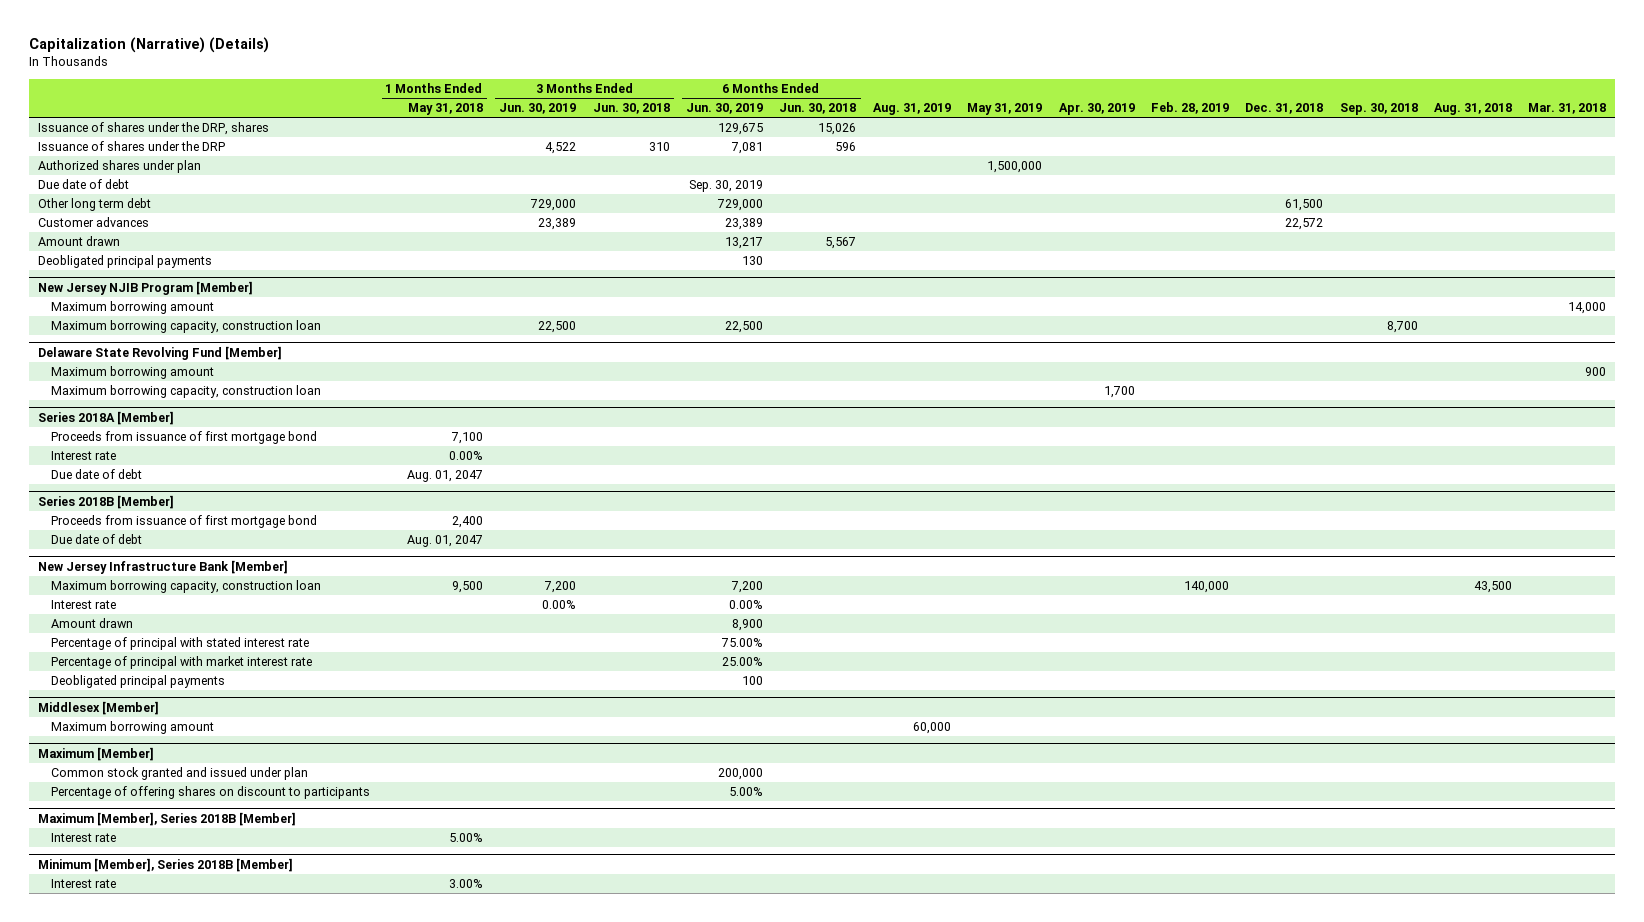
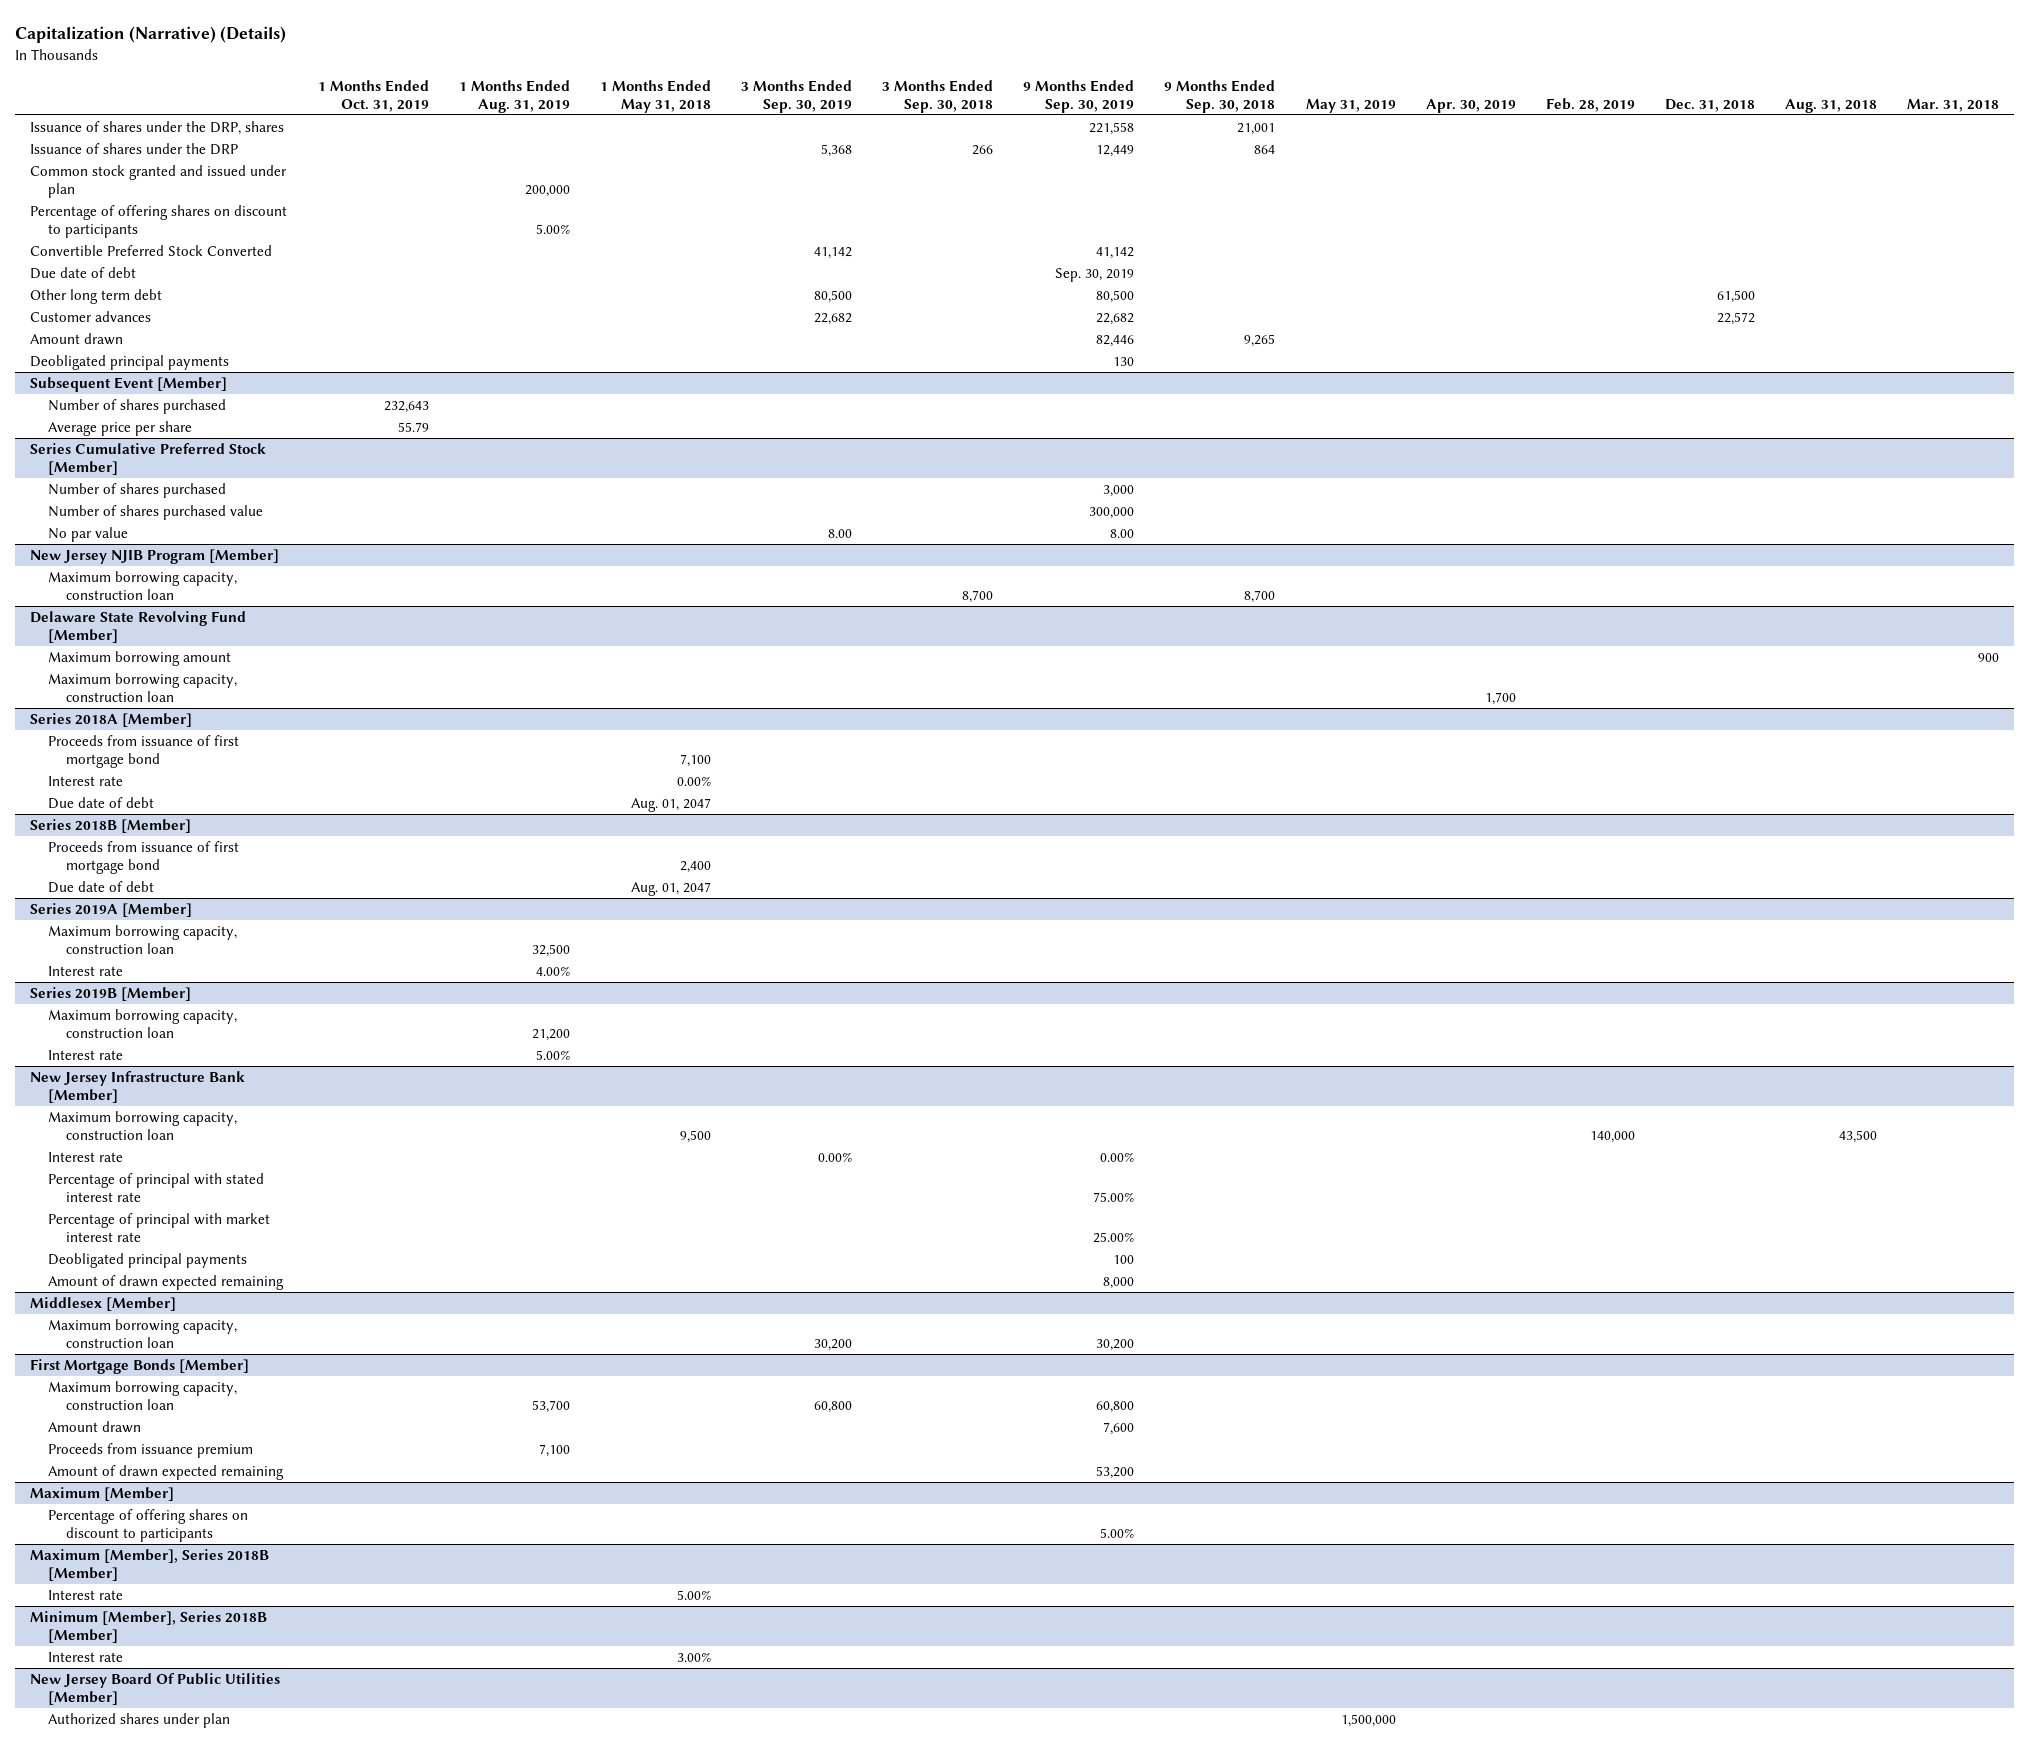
- | 1 Months Ended May 31, 2018 | 3 Months Ended Jun. 30, 2019 | 3 Months Ended Jun. 30, 2018 | 6 Months Ended Jun. 30, 2019 | 6 Months Ended Jun. 30, 2018 | Aug. 31, 2019 | May 31, 2019 | Apr. 30, 2019 | Feb. 28, 2019 | Dec. 31, 2018 | Sep. 30, 2018 | Aug. 31, 2018 | Mar. 31, 2018
+ | 1 Months Ended Oct. 31, 2019 | 1 Months Ended Aug. 31, 2019 | 1 Months Ended May 31, 2018 | 3 Months Ended Sep. 30, 2019 | 3 Months Ended Sep. 30, 2018 | 9 Months Ended Sep. 30, 2019 | 9 Months Ended Sep. 30, 2018 | May 31, 2019 | Apr. 30, 2019 | Feb. 28, 2019 | Dec. 31, 2018 | Aug. 31, 2018 | Mar. 31, 2018
- Authorized shares under plan | | | | | | | 1,500,000 | | | | | |
+ Common stock granted and issued under plan | | 200,000 | | | | | | | | | | |
+ Percentage of offering shares on discount to participants | | 5.00% | | | | | | | | | | |
+ Convertible Preferred Stock Converted | | | | 41,142 | | 41,142 | | | | | | |
+ Subsequent Event [Member]
+ Number of shares purchased | 232,643 | | | | | | | | | | | |
+ Average price per share | 55.79 | | | | | | | | | | | |
+ Series Cumulative Preferred Stock [Member]
+ Number of shares purchased | | | | | | 3,000 | | | | | | |
+ Number of shares purchased value | | | | | | 300,000 | | | | | | |
+ No par value | | | | 8.00 | | 8.00 | | | | | | |
@ New Jersey NJIB Program [Member]
- Maximum borrowing amount | | | | | | | | | | | | | 14,000
+ Series 2019A [Member]
+ Maximum borrowing capacity, construction loan | | 32,500 | | | | | | | | | | |
+ Interest rate | | 4.00% | | | | | | | | | | |
+ Series 2019B [Member]
+ Maximum borrowing capacity, construction loan | | 21,200 | | | | | | | | | | |
+ Interest rate | | 5.00% | | | | | | | | | | |
@ New Jersey Infrastructure Bank [Member]
- Amount drawn | | | | 8,900 | | | | | | | | |
+ Amount of drawn expected remaining | | | | | | 8,000 | | | | | | |
@ Middlesex [Member]
- Maximum borrowing amount | | | | | | 60,000 | | | | | | |
+ Maximum borrowing capacity, construction loan | | | | 30,200 | | 30,200 | | | | | | |
+ First Mortgage Bonds [Member]
+ Maximum borrowing capacity, construction loan | | 53,700 | | 60,800 | | 60,800 | | | | | | |
+ Amount drawn | | | | | | 7,600 | | | | | | |
+ Proceeds from issuance premium | | 7,100 | | | | | | | | | | |
+ Amount of drawn expected remaining | | | | | | 53,200 | | | | | | |
@ Maximum [Member]
- Common stock granted and issued under plan | | | | 200,000 | | | | | | | | |
+ New Jersey Board Of Public Utilities [Member]
+ Authorized shares under plan | | | | | | | | 1,500,000 | | | | |

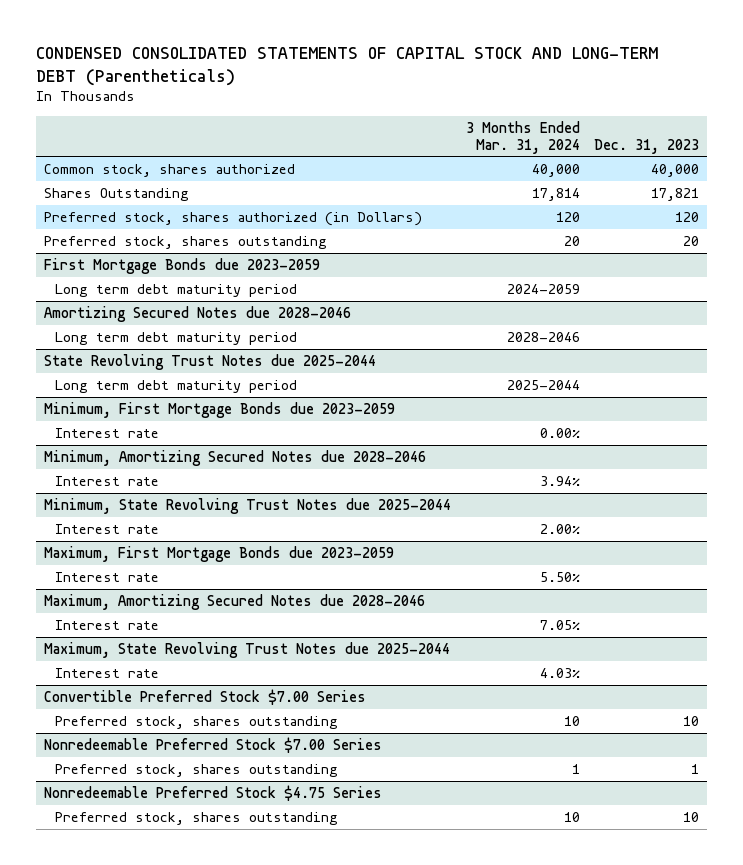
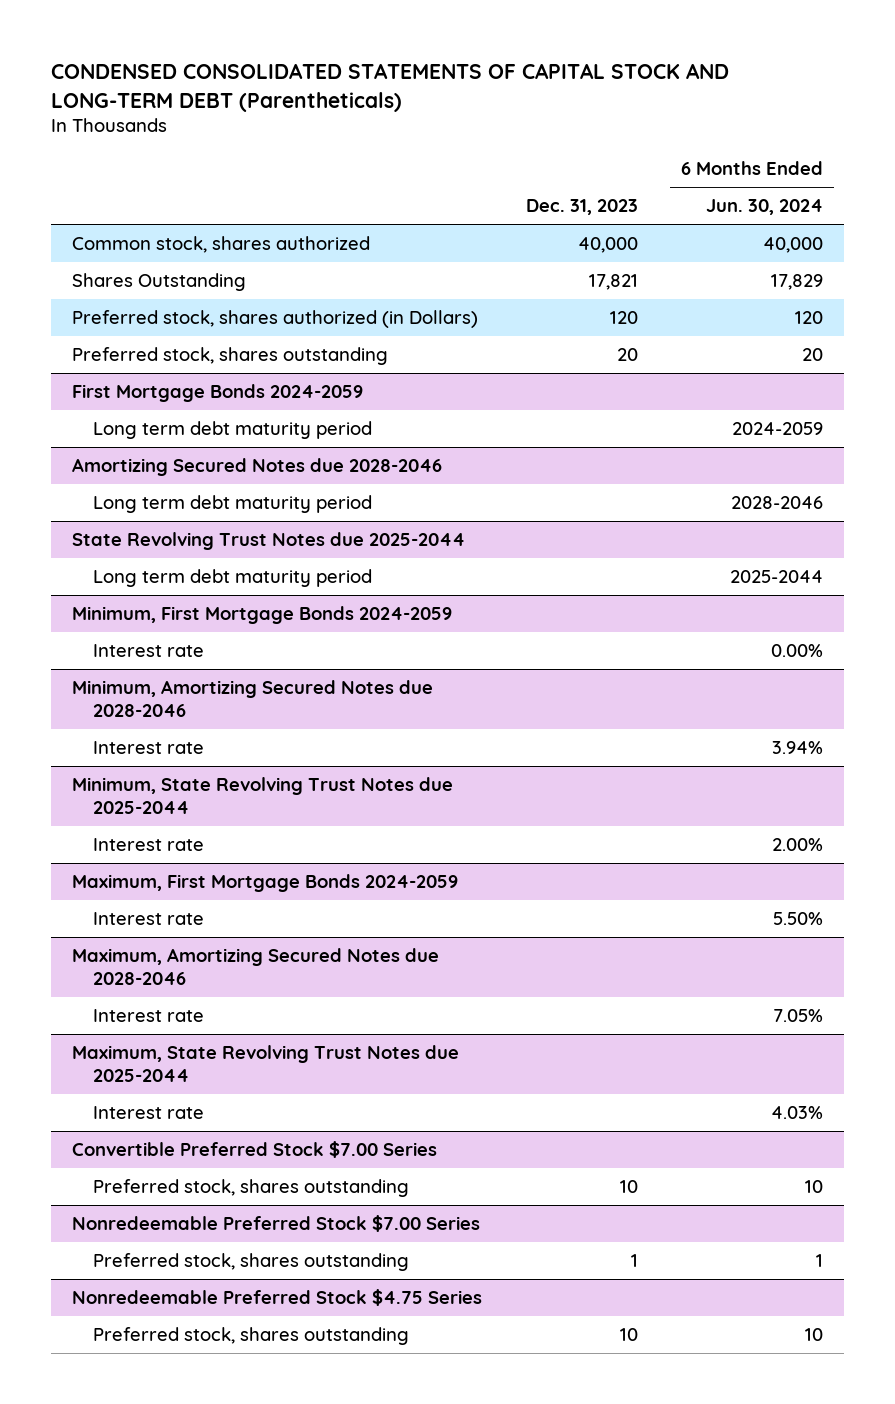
- | 3 Months Ended Mar. 31, 2024 | Dec. 31, 2023
+ | Dec. 31, 2023 | 6 Months Ended Jun. 30, 2024
- First Mortgage Bonds due 2023-2059
+ First Mortgage Bonds 2024-2059
- Minimum, First Mortgage Bonds due 2023-2059
+ Minimum, First Mortgage Bonds 2024-2059
- Maximum, First Mortgage Bonds due 2023-2059
+ Maximum, First Mortgage Bonds 2024-2059

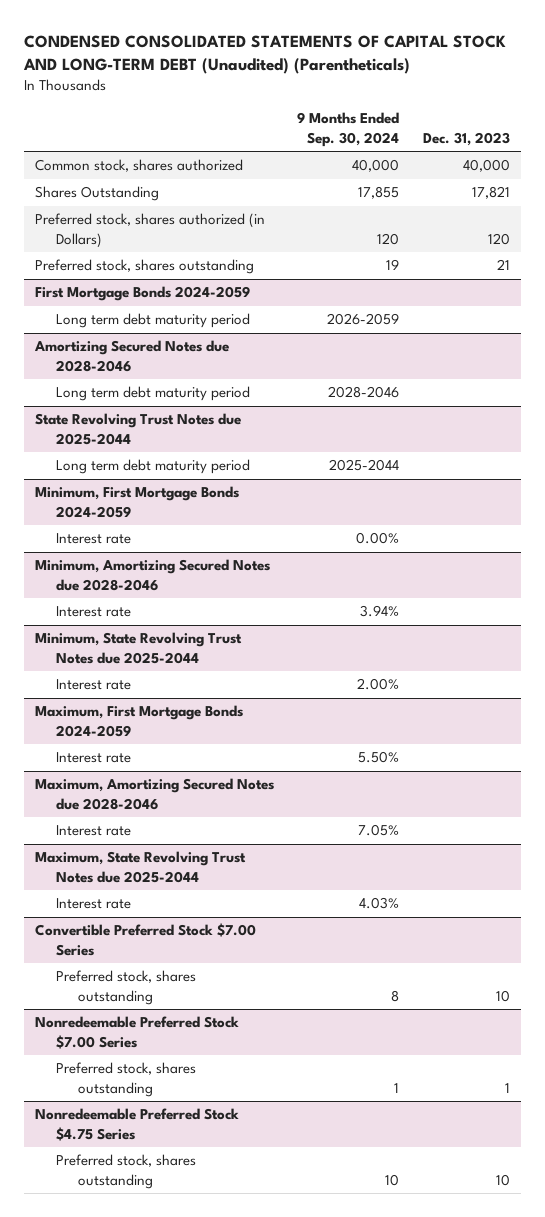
- CONDENSED CONSOLIDATED STATEMENTS OF CAPITAL STOCK AND LONG-TERM DEBT (Parentheticals)
+ CONDENSED CONSOLIDATED STATEMENTS OF CAPITAL STOCK AND LONG-TERM DEBT (Unaudited) (Parentheticals)
- | Dec. 31, 2023 | 6 Months Ended Jun. 30, 2024
+ | 9 Months Ended Sep. 30, 2024 | Dec. 31, 2023
- Preferred stock, shares outstanding | 20 | 20
+ Preferred stock, shares outstanding | 19 | 21

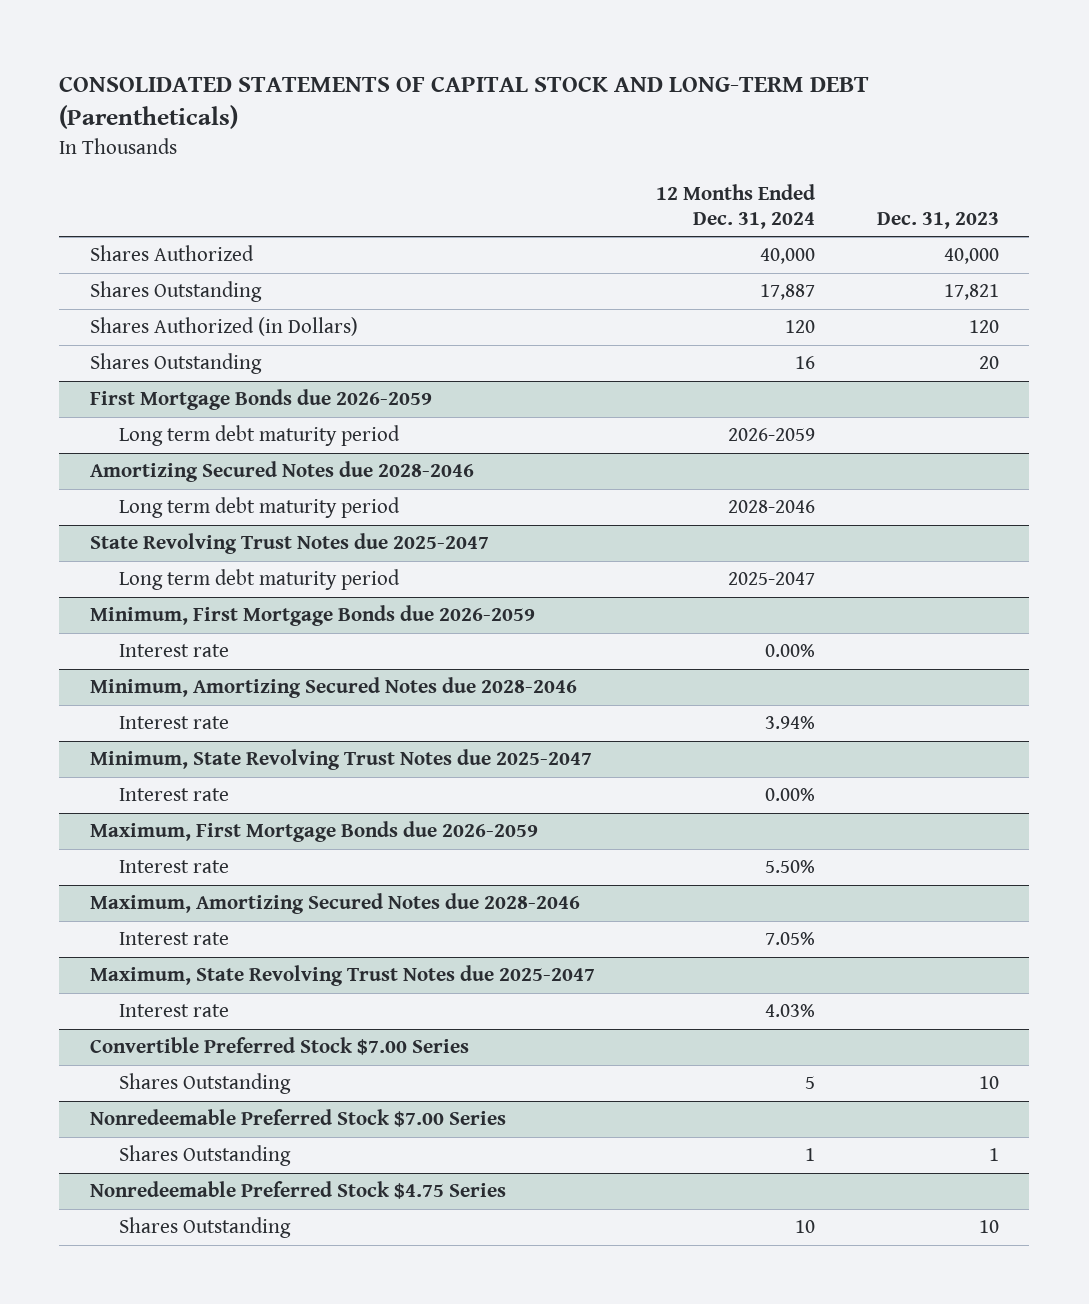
- CONDENSED CONSOLIDATED STATEMENTS OF CAPITAL STOCK AND LONG-TERM DEBT (Unaudited) (Parentheticals)
+ CONSOLIDATED STATEMENTS OF CAPITAL STOCK AND LONG-TERM DEBT (Parentheticals)
- | 9 Months Ended Sep. 30, 2024 | Dec. 31, 2023
+ | 12 Months Ended Dec. 31, 2024 | Dec. 31, 2023
- Common stock, shares authorized | 40,000 | 40,000
+ Shares Authorized | 40,000 | 40,000
- Preferred stock, shares authorized (in Dollars) | 120 | 120
- Preferred stock, shares outstanding | 19 | 21
- First Mortgage Bonds 2024-2059
- Long term debt maturity period | 2026-2059 |
+ Shares Authorized (in Dollars) | 120 | 120
+ Shares Outstanding | 16 | 20
+ First Mortgage Bonds due 2026-2059
+ Long term debt maturity period | 2026-2059 |
- State Revolving Trust Notes due 2025-2044
- Long term debt maturity period | 2025-2044 |
- Minimum, First Mortgage Bonds 2024-2059
+ State Revolving Trust Notes due 2025-2047
+ Long term debt maturity period | 2025-2047 |
+ Minimum, First Mortgage Bonds due 2026-2059
- Minimum, State Revolving Trust Notes due 2025-2044
+ Minimum, State Revolving Trust Notes due 2025-2047
- Maximum, First Mortgage Bonds 2024-2059
+ Maximum, First Mortgage Bonds due 2026-2059
- Maximum, State Revolving Trust Notes due 2025-2044
+ Maximum, State Revolving Trust Notes due 2025-2047
@ Convertible Preferred Stock $7.00 Series
- Preferred stock, shares outstanding | 8 | 10
+ Shares Outstanding | 5 | 10
@ Nonredeemable Preferred Stock $7.00 Series
- Preferred stock, shares outstanding | 1 | 1
+ Shares Outstanding | 1 | 1
@ Nonredeemable Preferred Stock $4.75 Series
- Preferred stock, shares outstanding | 10 | 10
+ Shares Outstanding | 10 | 10

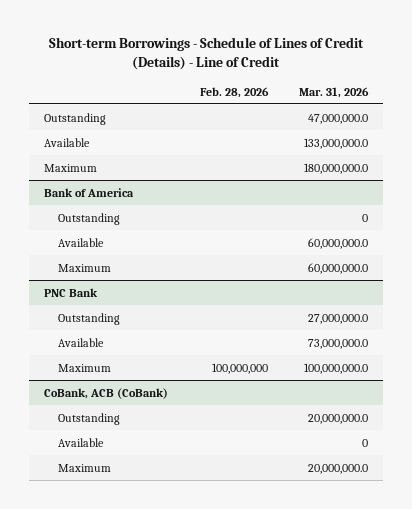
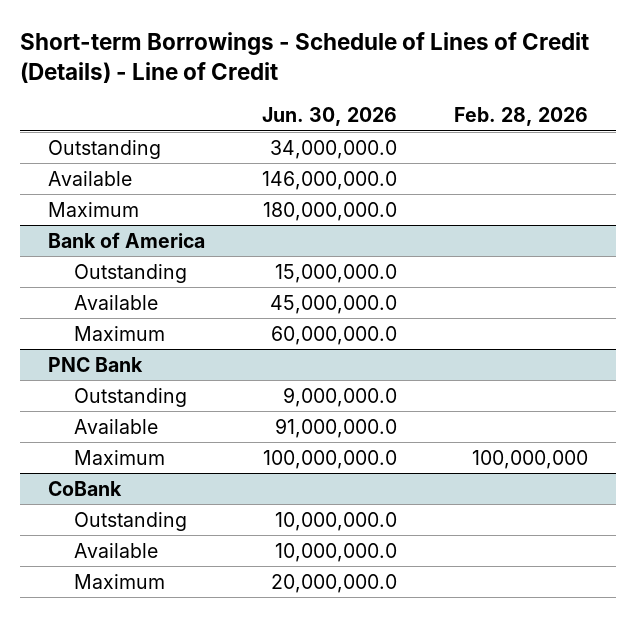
- | Feb. 28, 2026 | Mar. 31, 2026
+ | Jun. 30, 2026 | Feb. 28, 2026
- CoBank, ACB (CoBank)
+ CoBank

